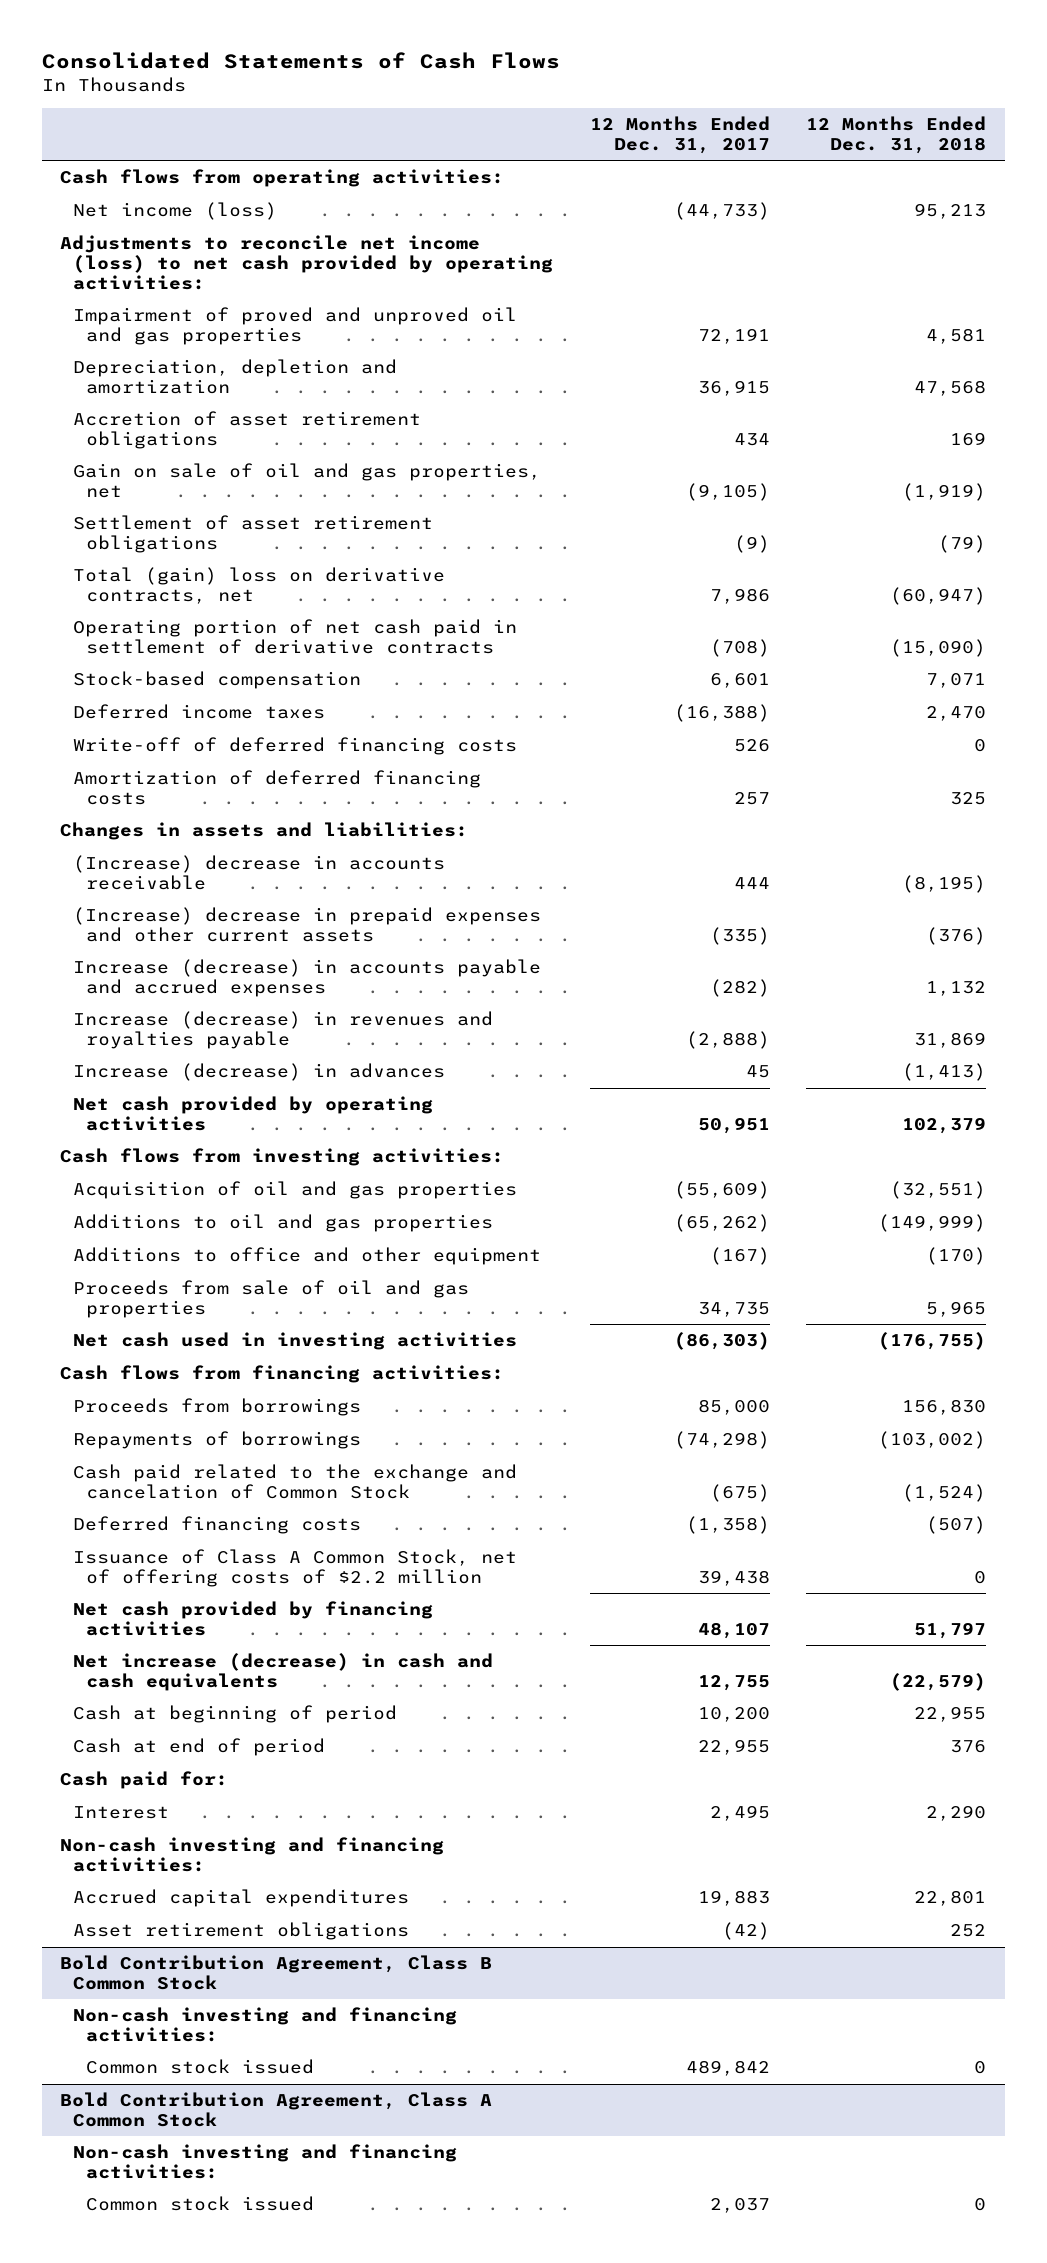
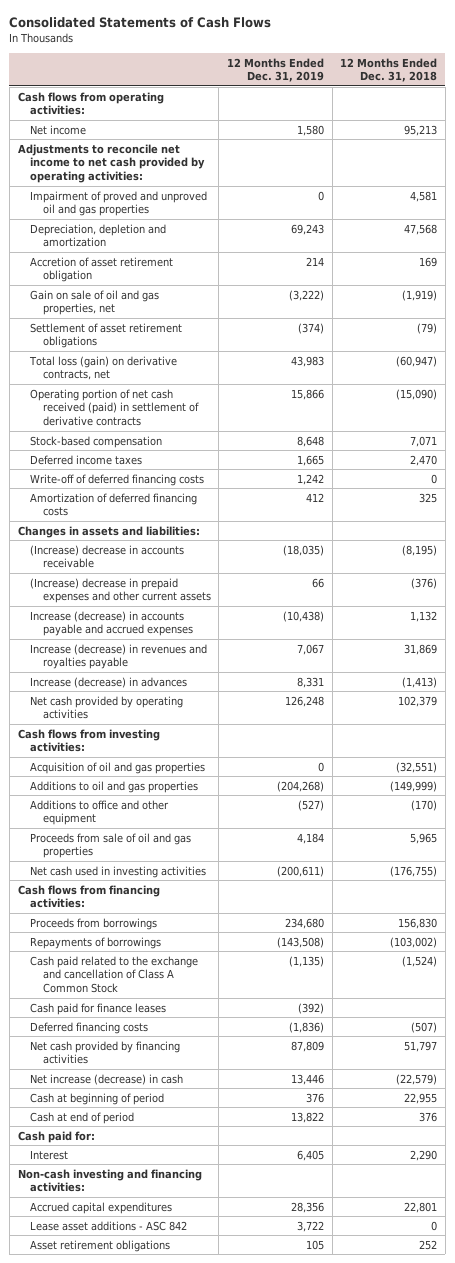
- | 12 Months Ended Dec. 31, 2017 | 12 Months Ended Dec. 31, 2018
+ | 12 Months Ended Dec. 31, 2019 | 12 Months Ended Dec. 31, 2018
- Net income (loss) | (44,733) | 95,213
- Adjustments to reconcile net income (loss) to net cash provided by operating activities:
+ Net income | 1,580 | 95,213
+ Adjustments to reconcile net income to net cash provided by operating activities:
- Accretion of asset retirement obligations | 434 | 169
+ Accretion of asset retirement obligation | 214 | 169
- Total (gain) loss on derivative contracts, net | 7,986 | (60,947)
- Operating portion of net cash paid in settlement of derivative contracts | (708) | (15,090)
+ Total loss (gain) on derivative contracts, net | 43,983 | (60,947)
+ Operating portion of net cash received (paid) in settlement of derivative contracts | 15,866 | (15,090)
- Cash paid related to the exchange and cancelation of Common Stock | (675) | (1,524)
+ Cash paid related to the exchange and cancellation of Class A Common Stock | (1,135) | (1,524)
+ Cash paid for finance leases | (392) |
- Issuance of Class A Common Stock, net of offering costs of $2.2 million | 39,438 | 0
- Net increase (decrease) in cash and cash equivalents | 12,755 | (22,579)
+ Net increase (decrease) in cash | 13,446 | (22,579)
+ Lease asset additions - ASC 842 | 3,722 | 0
- Bold Contribution Agreement, Class B Common Stock
- Non-cash investing and financing activities:
- Common stock issued | 489,842 | 0
- Bold Contribution Agreement, Class A Common Stock
- Non-cash investing and financing activities:
- Common stock issued | 2,037 | 0

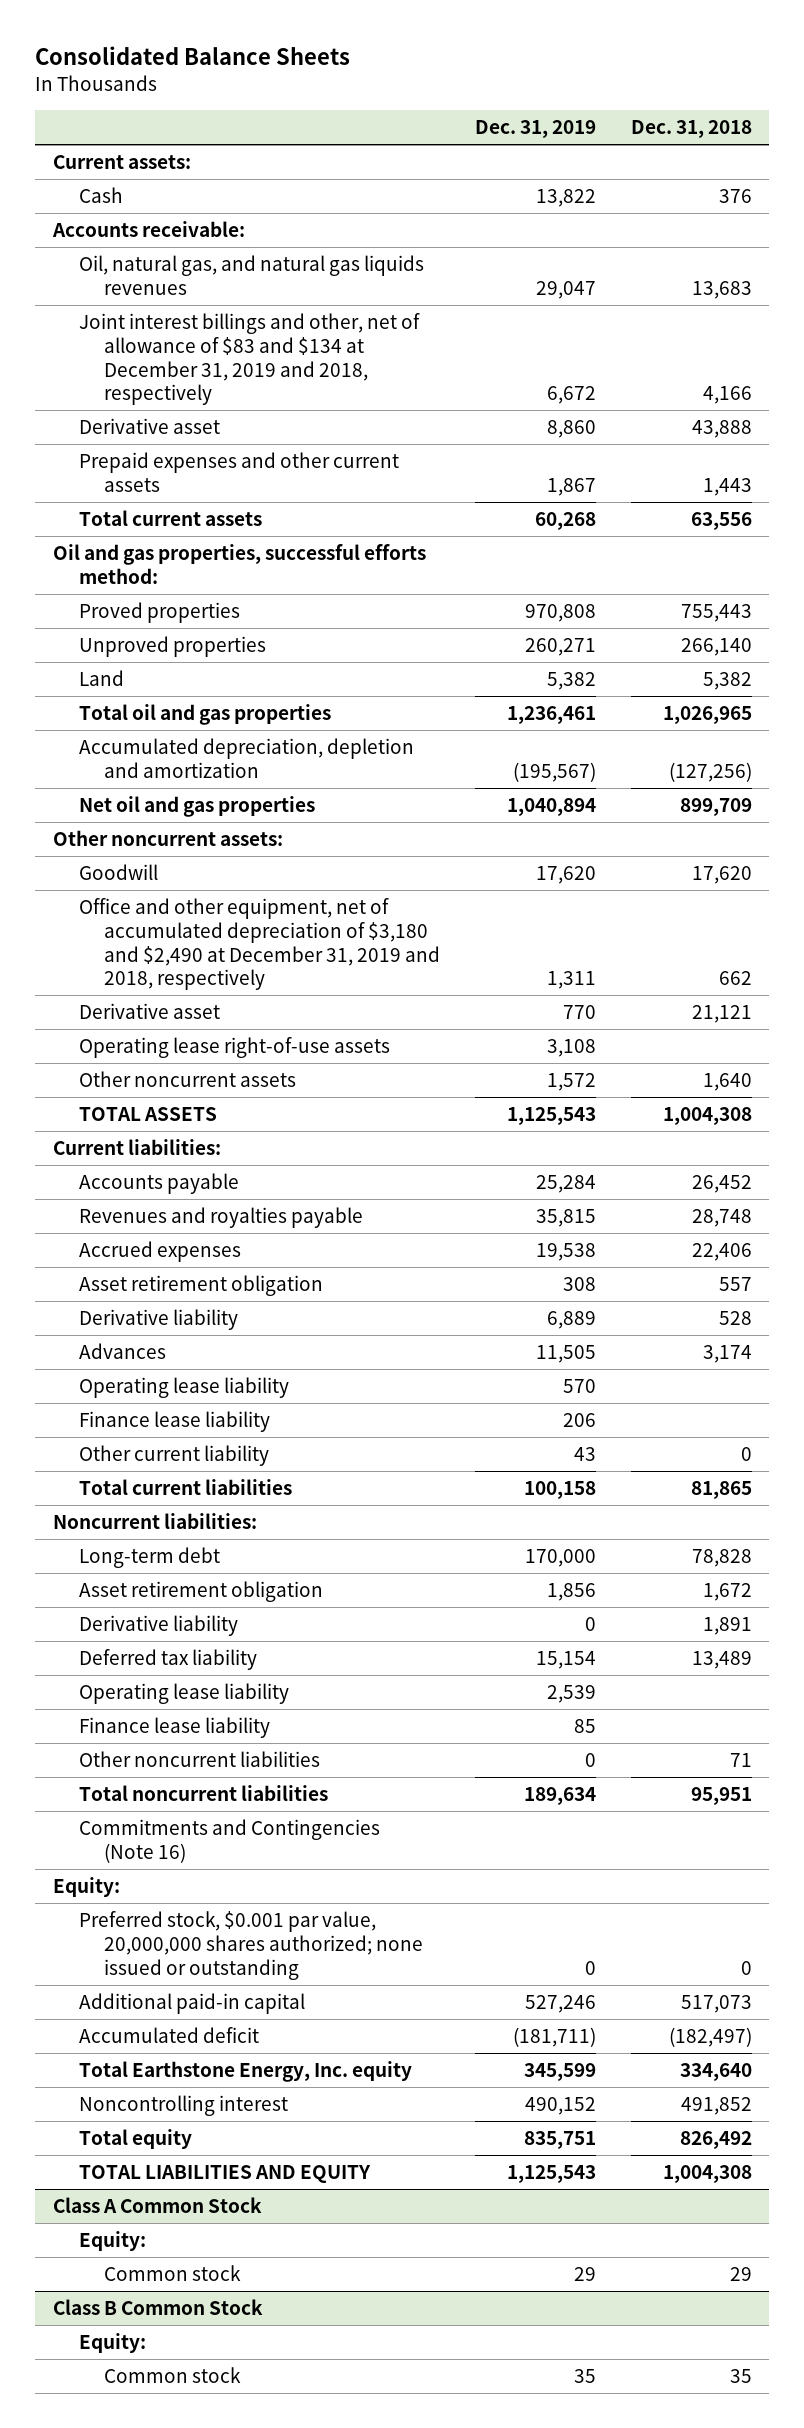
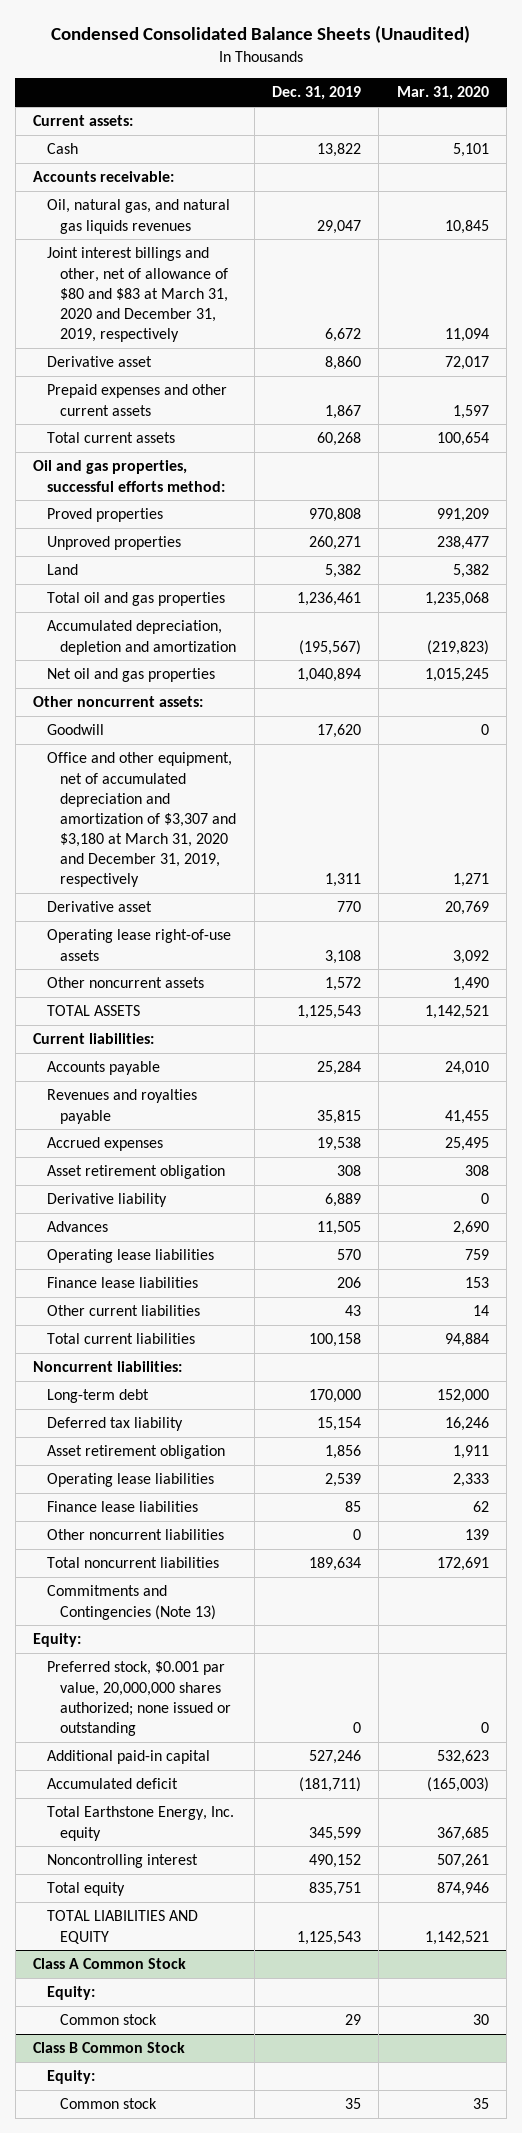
- Consolidated Balance Sheets
+ Condensed Consolidated Balance Sheets (Unaudited)
- | Dec. 31, 2019 | Dec. 31, 2018
+ | Dec. 31, 2019 | Mar. 31, 2020
- Joint interest billings and other, net of allowance of $83 and $134 at December 31, 2019 and 2018, respectively | 6,672 | 4,166
+ Joint interest billings and other, net of allowance of $80 and $83 at March 31, 2020 and December 31, 2019, respectively | 6,672 | 11,094
- Office and other equipment, net of accumulated depreciation of $3,180 and $2,490 at December 31, 2019 and 2018, respectively | 1,311 | 662
+ Office and other equipment, net of accumulated depreciation and amortization of $3,307 and $3,180 at March 31, 2020 and December 31, 2019, respectively | 1,311 | 1,271
- Operating lease liability | 570 |
- Finance lease liability | 206 |
- Other current liability | 43 | 0
+ Operating lease liabilities | 570 | 759
+ Finance lease liabilities | 206 | 153
+ Other current liabilities | 43 | 14
- Derivative liability | 0 | 1,891
- Operating lease liability | 2,539 |
- Finance lease liability | 85 |
moved down: Asset retirement obligation | 1,856 | 1,911
+ Operating lease liabilities | 2,539 | 2,333
+ Finance lease liabilities | 85 | 62
- Commitments and Contingencies (Note 16)
+ Commitments and Contingencies (Note 13)

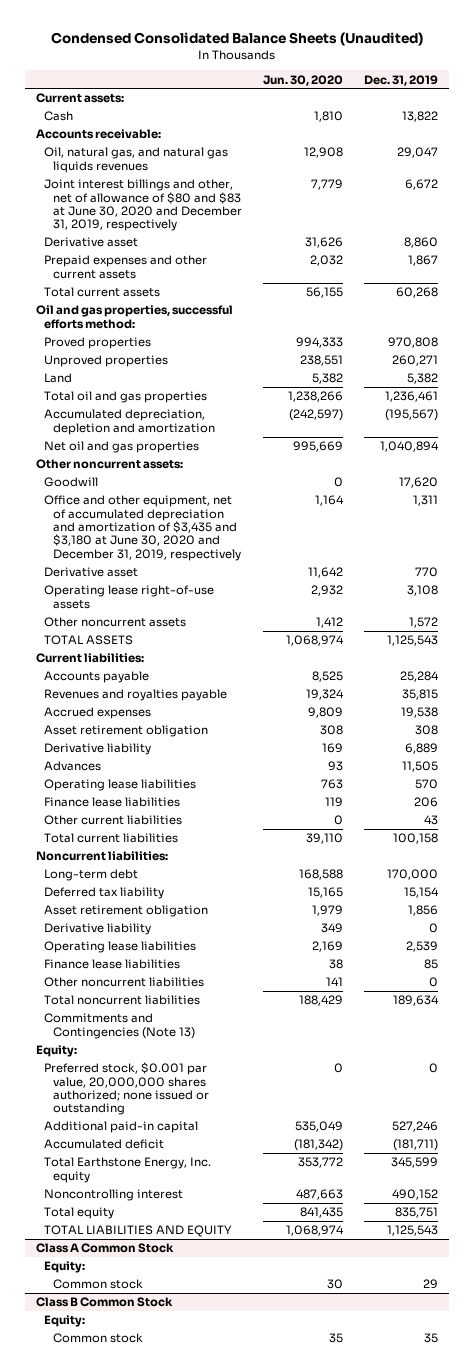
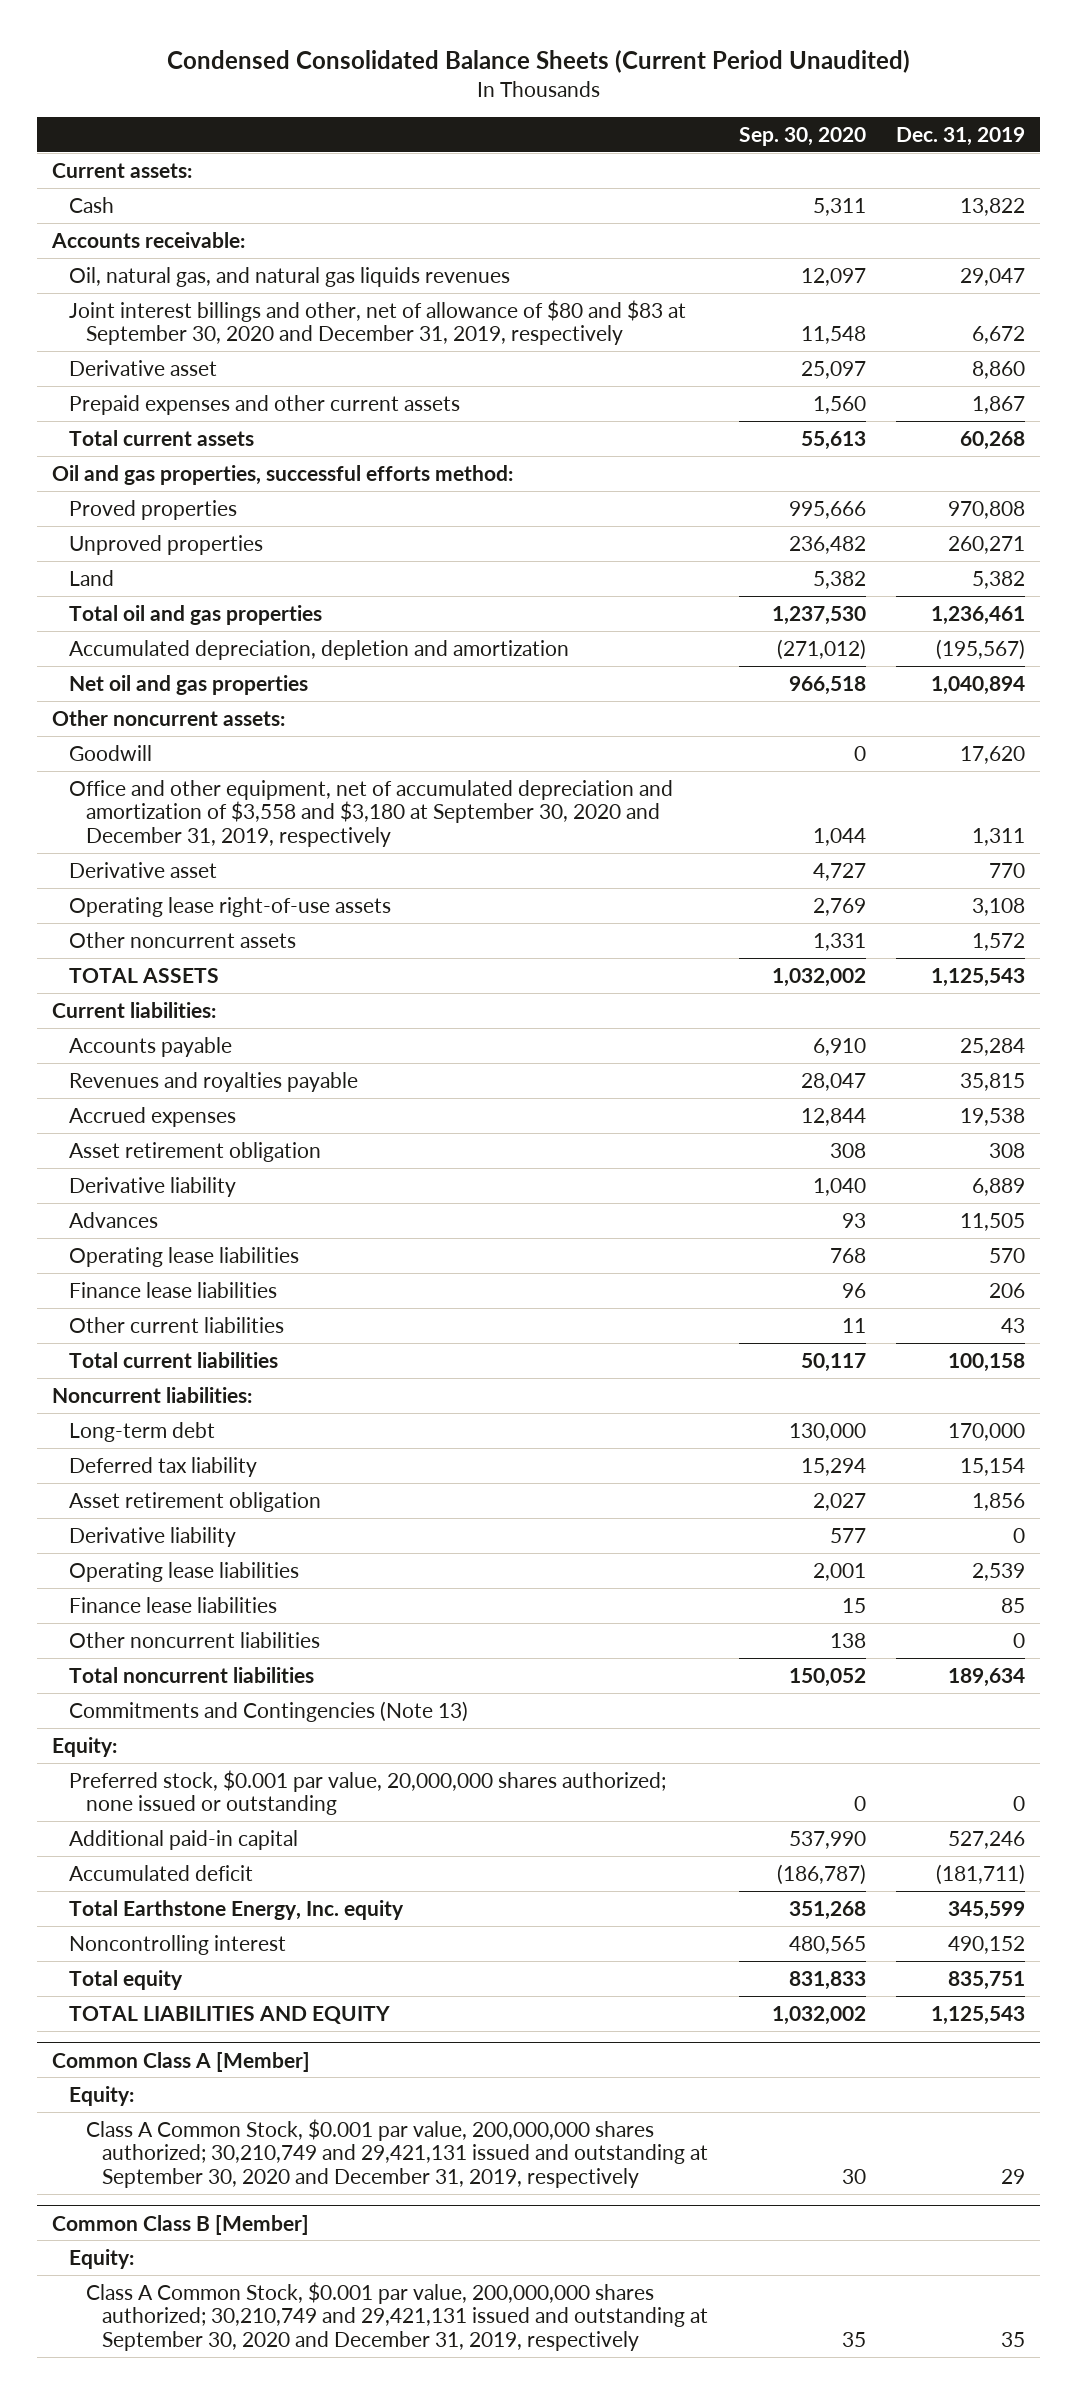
- Condensed Consolidated Balance Sheets (Unaudited)
+ Condensed Consolidated Balance Sheets (Current Period Unaudited)
- | Jun. 30, 2020 | Dec. 31, 2019
+ | Sep. 30, 2020 | Dec. 31, 2019
- Joint interest billings and other, net of allowance of $80 and $83 at June 30, 2020 and December 31, 2019, respectively | 7,779 | 6,672
+ Joint interest billings and other, net of allowance of $80 and $83 at September 30, 2020 and December 31, 2019, respectively | 11,548 | 6,672
- Office and other equipment, net of accumulated depreciation and amortization of $3,435 and $3,180 at June 30, 2020 and December 31, 2019, respectively | 1,164 | 1,311
+ Office and other equipment, net of accumulated depreciation and amortization of $3,558 and $3,180 at September 30, 2020 and December 31, 2019, respectively | 1,044 | 1,311
- Class A Common Stock
+ Common Class A [Member]
- Common stock | 30 | 29
- Class B Common Stock
+ Class A Common Stock, $0.001 par value, 200,000,000 shares authorized; 30,210,749 and 29,421,131 issued and outstanding at September 30, 2020 and December 31, 2019, respectively | 30 | 29
+ Common Class B [Member]
- Common stock | 35 | 35
+ Class A Common Stock, $0.001 par value, 200,000,000 shares authorized; 30,210,749 and 29,421,131 issued and outstanding at September 30, 2020 and December 31, 2019, respectively | 35 | 35

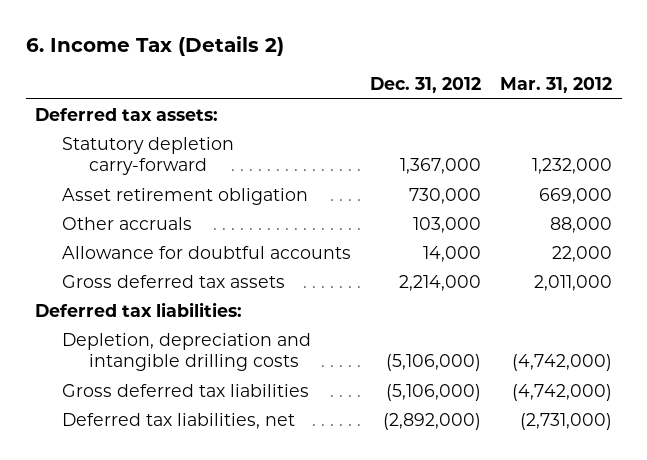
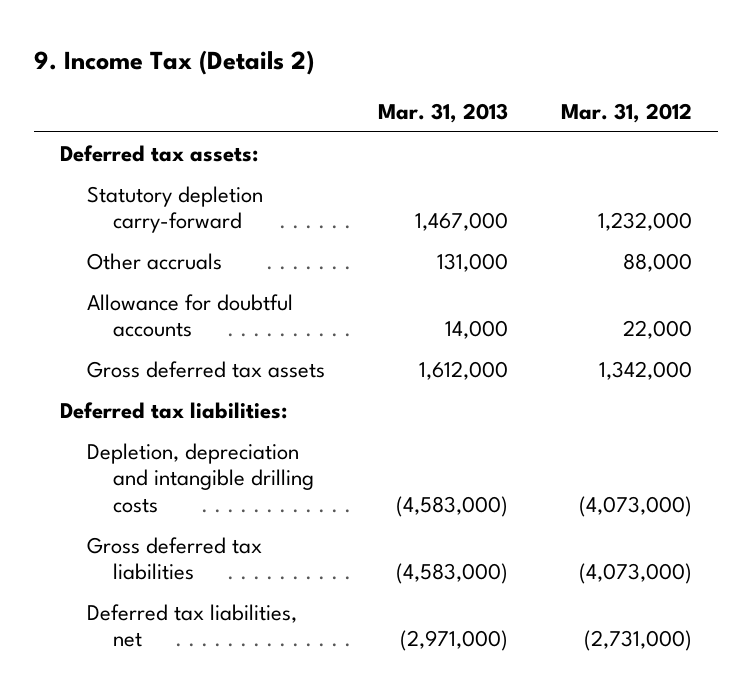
- 6. Income Tax (Details 2)
+ 9. Income Tax (Details 2)
- | Dec. 31, 2012 | Mar. 31, 2012
+ | Mar. 31, 2013 | Mar. 31, 2012
- Asset retirement obligation | 730,000 | 669,000
- Gross deferred tax assets | 2,214,000 | 2,011,000
+ Gross deferred tax assets | 1,612,000 | 1,342,000
- Depletion, depreciation and intangible drilling costs | (5,106,000) | (4,742,000)
- Gross deferred tax liabilities | (5,106,000) | (4,742,000)
+ Depletion, depreciation and intangible drilling costs | (4,583,000) | (4,073,000)
+ Gross deferred tax liabilities | (4,583,000) | (4,073,000)

